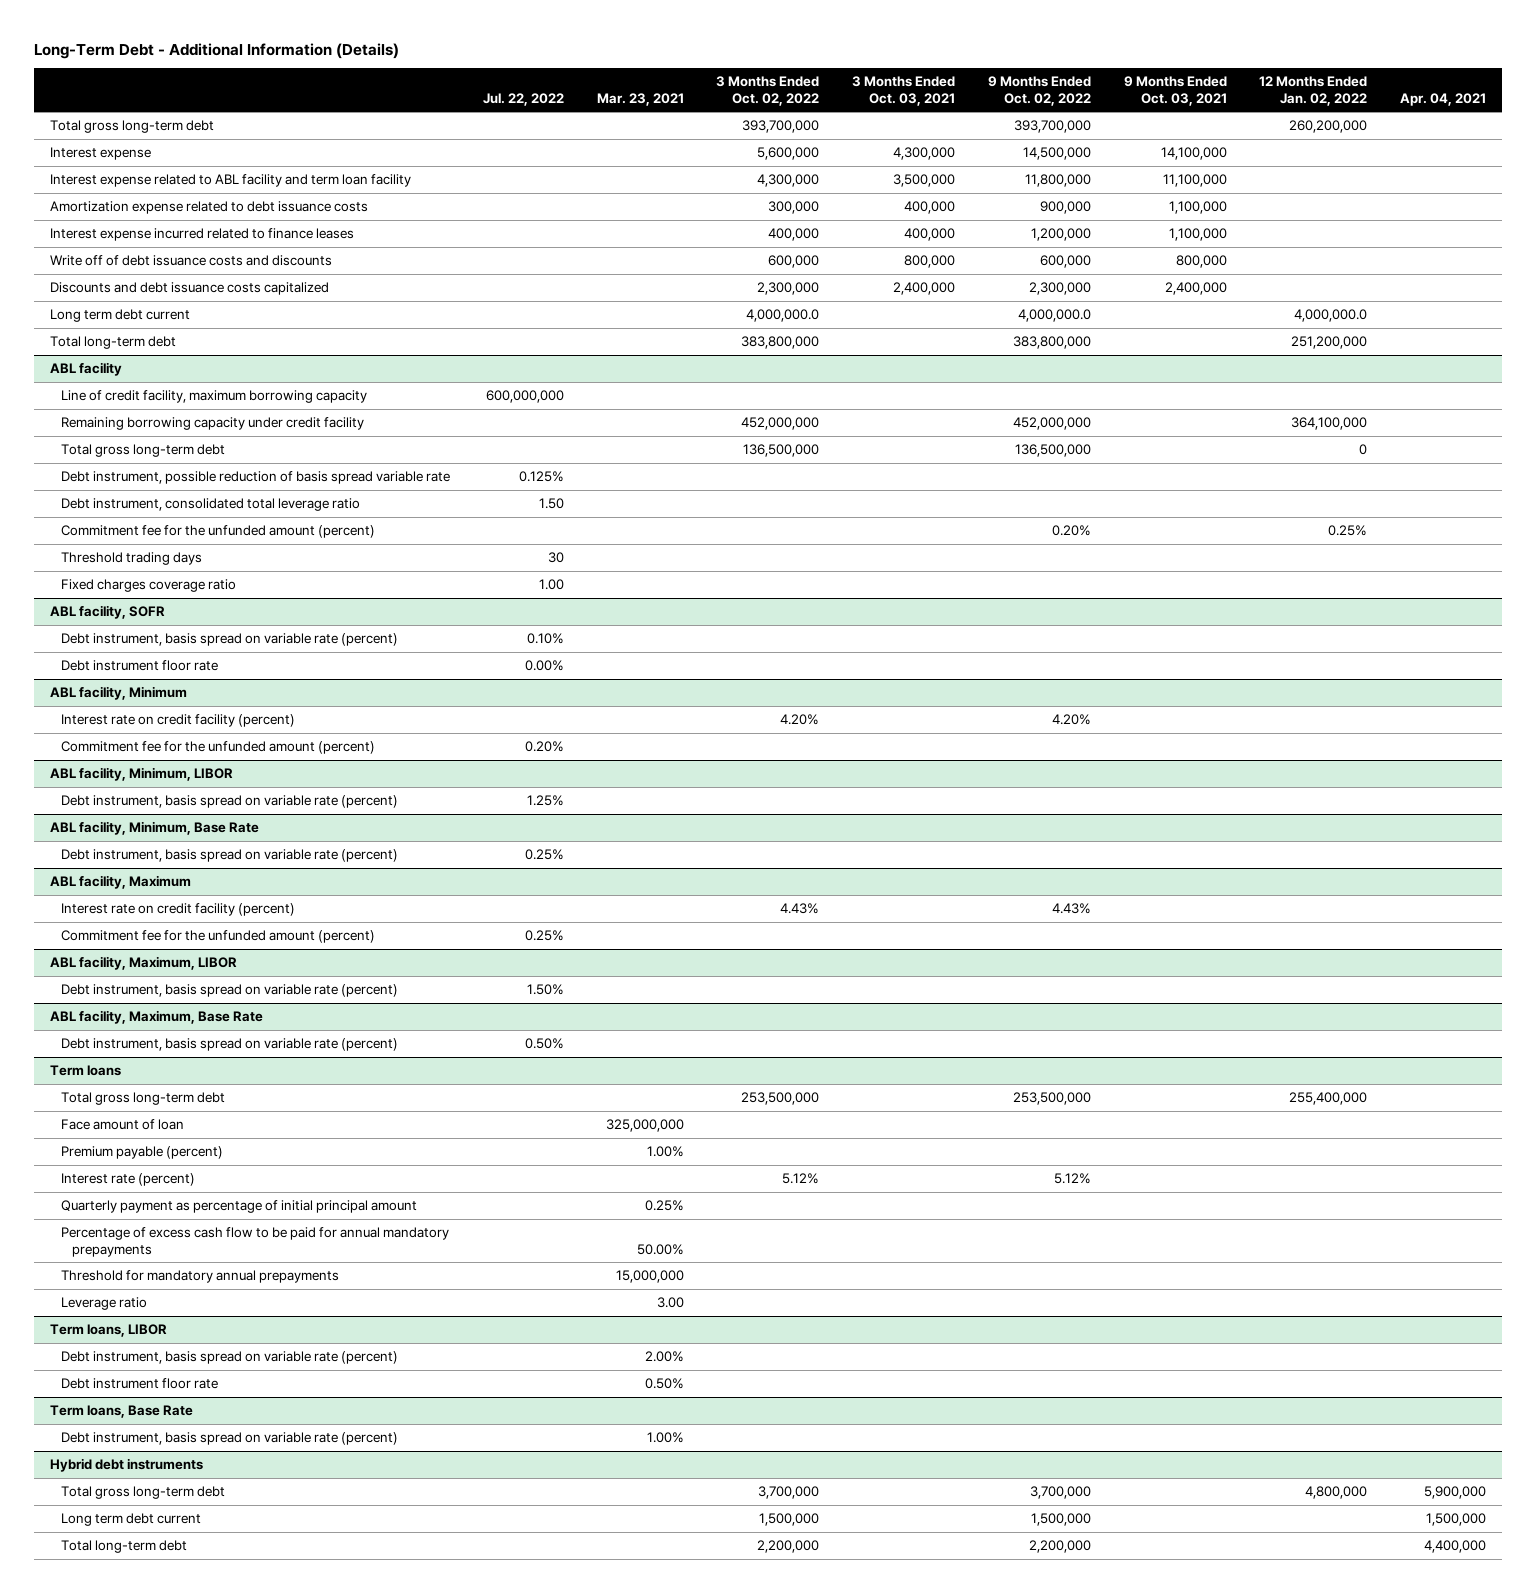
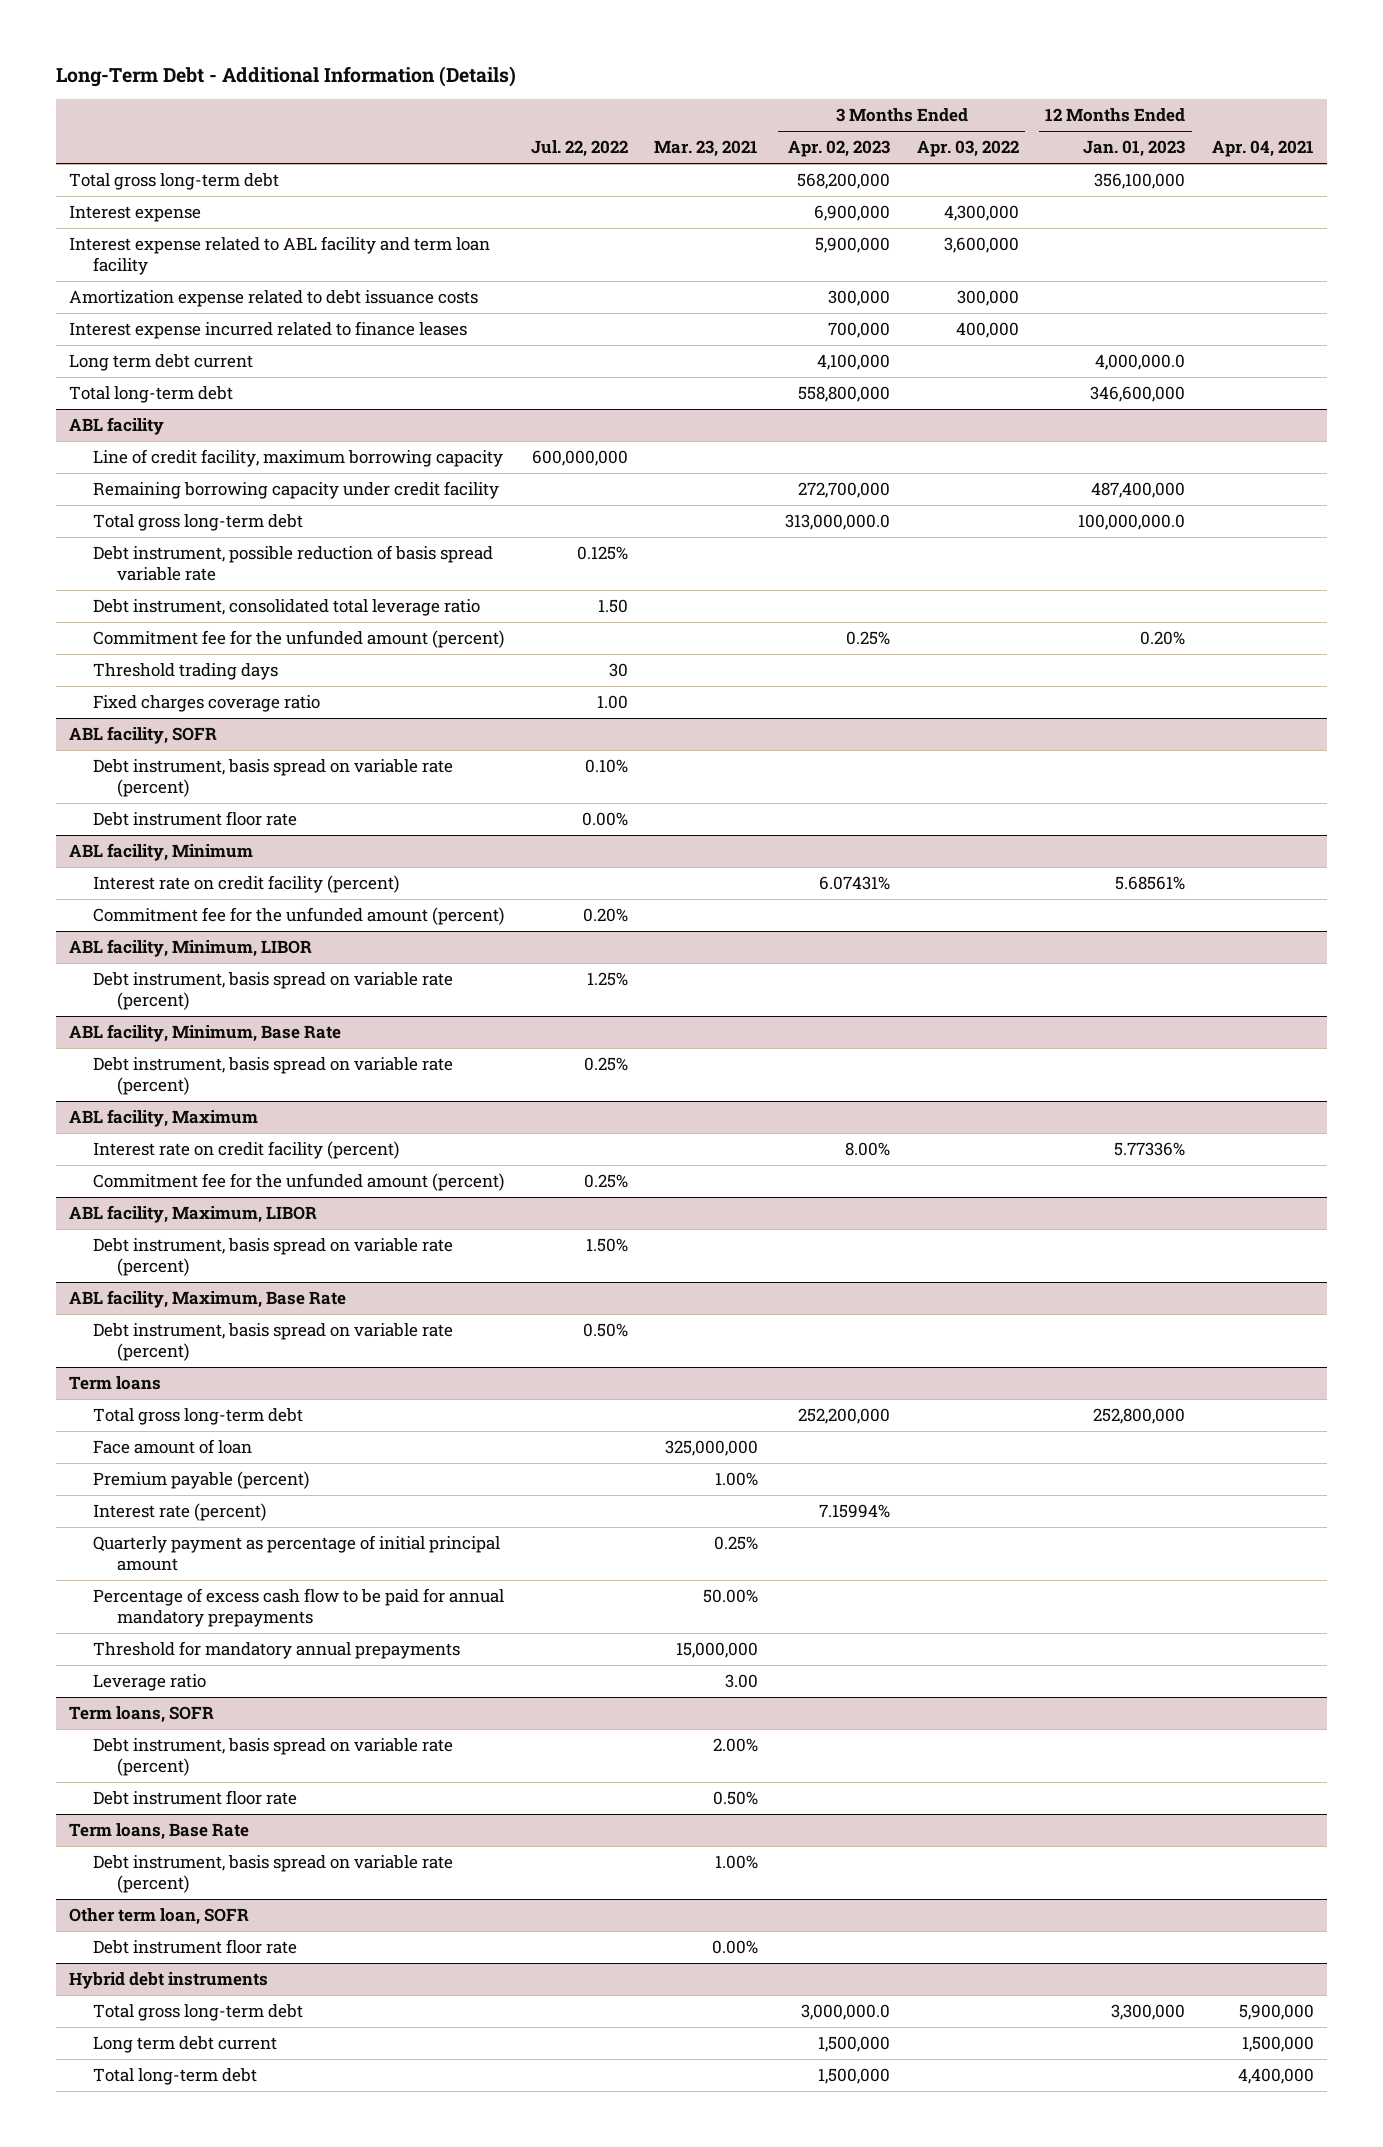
- | Jul. 22, 2022 | Mar. 23, 2021 | 3 Months Ended Oct. 02, 2022 | 3 Months Ended Oct. 03, 2021 | 9 Months Ended Oct. 02, 2022 | 9 Months Ended Oct. 03, 2021 | 12 Months Ended Jan. 02, 2022 | Apr. 04, 2021
+ | Jul. 22, 2022 | Mar. 23, 2021 | 3 Months Ended Apr. 02, 2023 | 3 Months Ended Apr. 03, 2022 | 12 Months Ended Jan. 01, 2023 | Apr. 04, 2021
- Write off of debt issuance costs and discounts | | | 600,000 | 800,000 | 600,000 | 800,000 | |
- Discounts and debt issuance costs capitalized | | | 2,300,000 | 2,400,000 | 2,300,000 | 2,400,000 | |
- Term loans, LIBOR
+ Term loans, SOFR
+ Other term loan, SOFR
+ Debt instrument floor rate | | 0.00% | | | |

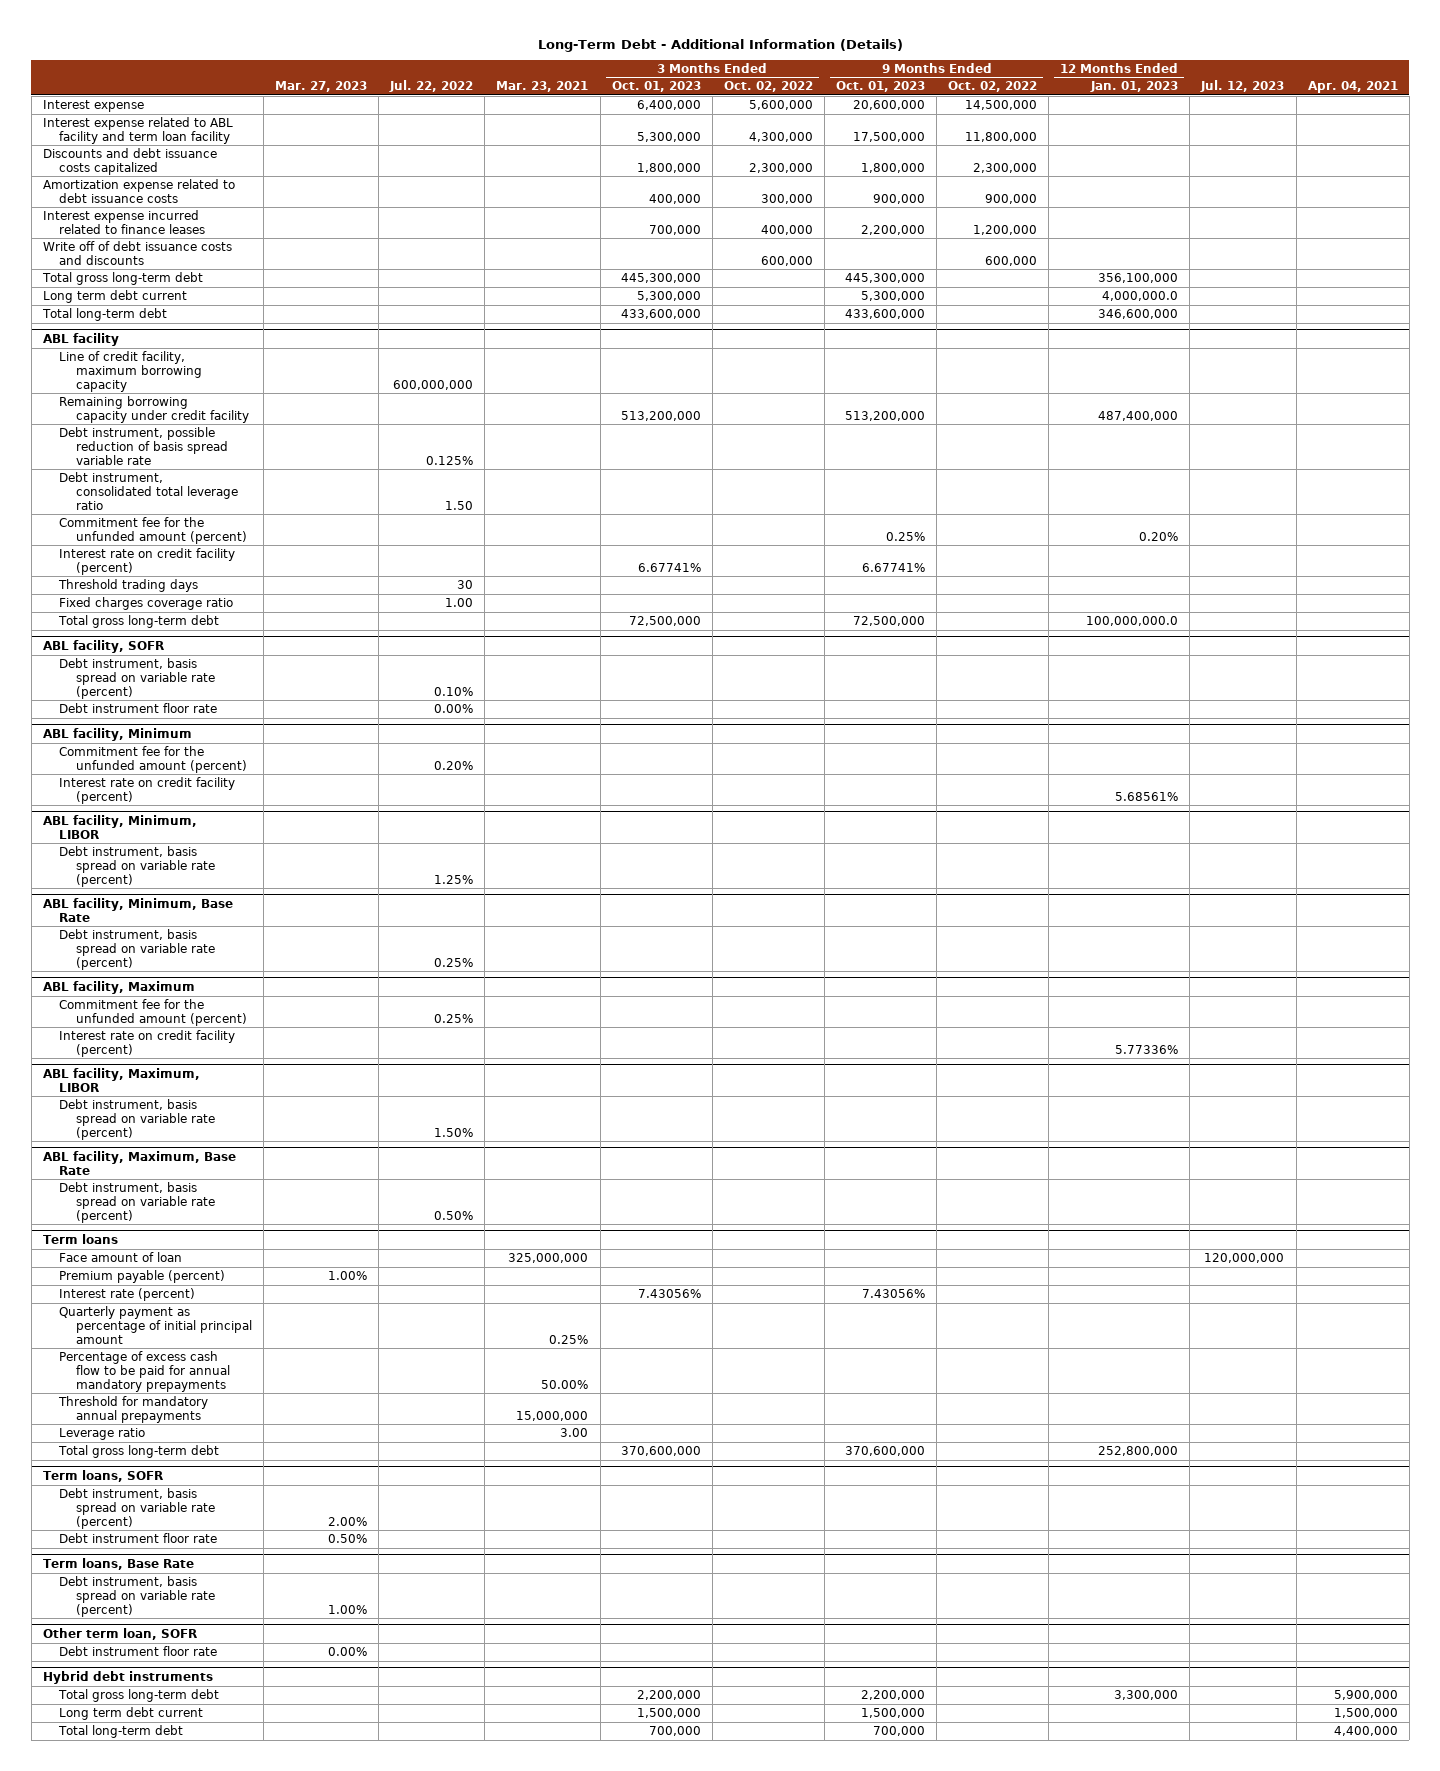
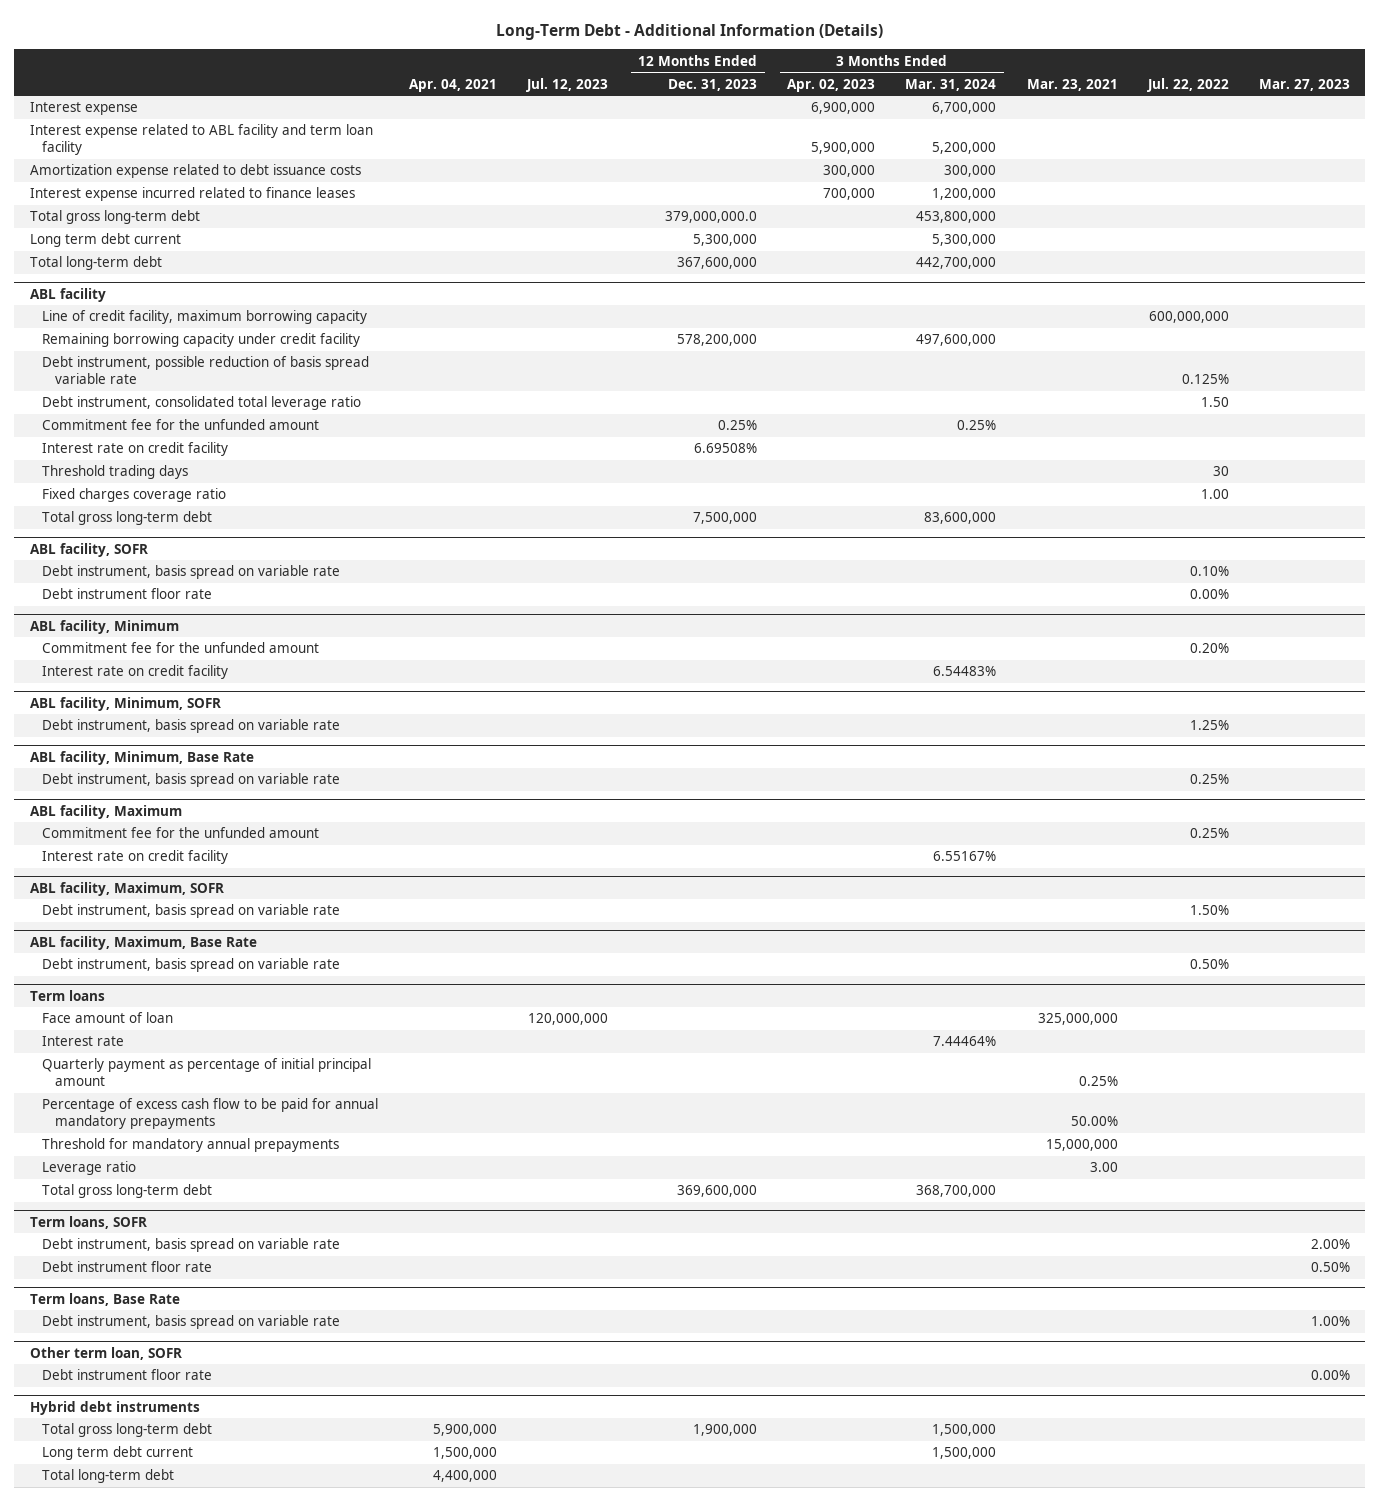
- | Mar. 27, 2023 | Jul. 22, 2022 | Mar. 23, 2021 | 3 Months Ended Oct. 01, 2023 | 3 Months Ended Oct. 02, 2022 | 9 Months Ended Oct. 01, 2023 | 9 Months Ended Oct. 02, 2022 | 12 Months Ended Jan. 01, 2023 | Jul. 12, 2023 | Apr. 04, 2021
+ | Apr. 04, 2021 | Jul. 12, 2023 | 12 Months Ended Dec. 31, 2023 | 3 Months Ended Apr. 02, 2023 | 3 Months Ended Mar. 31, 2024 | Mar. 23, 2021 | Jul. 22, 2022 | Mar. 27, 2023
- Discounts and debt issuance costs capitalized | | | | 1,800,000 | 2,300,000 | 1,800,000 | 2,300,000 | | |
- Write off of debt issuance costs and discounts | | | | | 600,000 | | 600,000 | | |
@ ABL facility
- Commitment fee for the unfunded amount (percent) | | | | | | 0.25% | | 0.20% | |
- Interest rate on credit facility (percent) | | | | 6.67741% | | 6.67741% | | | |
+ Commitment fee for the unfunded amount | | | 0.25% | | 0.25% | | |
+ Interest rate on credit facility | | | 6.69508% | | | | |
@ ABL facility, SOFR
- Debt instrument, basis spread on variable rate (percent) | | 0.10% | | | | | | | |
+ Debt instrument, basis spread on variable rate | | | | | | | 0.10% |
@ ABL facility, Minimum
- Commitment fee for the unfunded amount (percent) | | 0.20% | | | | | | | |
- Interest rate on credit facility (percent) | | | | | | | | 5.68561% | |
- ABL facility, Minimum, LIBOR
- Debt instrument, basis spread on variable rate (percent) | | 1.25% | | | | | | | |
@ ABL facility, Minimum
+ Commitment fee for the unfunded amount | | | | | | | 0.20% |
+ Interest rate on credit facility | | | | | 6.54483% | | |
+ ABL facility, Minimum, SOFR
+ Debt instrument, basis spread on variable rate | | | | | | | 1.25% |
@ ABL facility, Minimum, Base Rate
- Debt instrument, basis spread on variable rate (percent) | | 0.25% | | | | | | | |
+ Debt instrument, basis spread on variable rate | | | | | | | 0.25% |
@ ABL facility, Maximum
- Commitment fee for the unfunded amount (percent) | | 0.25% | | | | | | | |
- Interest rate on credit facility (percent) | | | | | | | | 5.77336% | |
- ABL facility, Maximum, LIBOR
- Debt instrument, basis spread on variable rate (percent) | | 1.50% | | | | | | | |
@ ABL facility, Maximum
+ Commitment fee for the unfunded amount | | | | | | | 0.25% |
+ Interest rate on credit facility | | | | | 6.55167% | | |
+ ABL facility, Maximum, SOFR
+ Debt instrument, basis spread on variable rate | | | | | | | 1.50% |
@ ABL facility, Maximum, Base Rate
- Debt instrument, basis spread on variable rate (percent) | | 0.50% | | | | | | | |
+ Debt instrument, basis spread on variable rate | | | | | | | 0.50% |
@ Term loans
- Premium payable (percent) | 1.00% | | | | | | | | |
- Interest rate (percent) | | | | 7.43056% | | 7.43056% | | | |
+ Interest rate | | | | | 7.44464% | | |
@ Term loans, SOFR
- Debt instrument, basis spread on variable rate (percent) | 2.00% | | | | | | | | |
+ Debt instrument, basis spread on variable rate | | | | | | | | 2.00%
@ Term loans, Base Rate
- Debt instrument, basis spread on variable rate (percent) | 1.00% | | | | | | | | |
+ Debt instrument, basis spread on variable rate | | | | | | | | 1.00%

